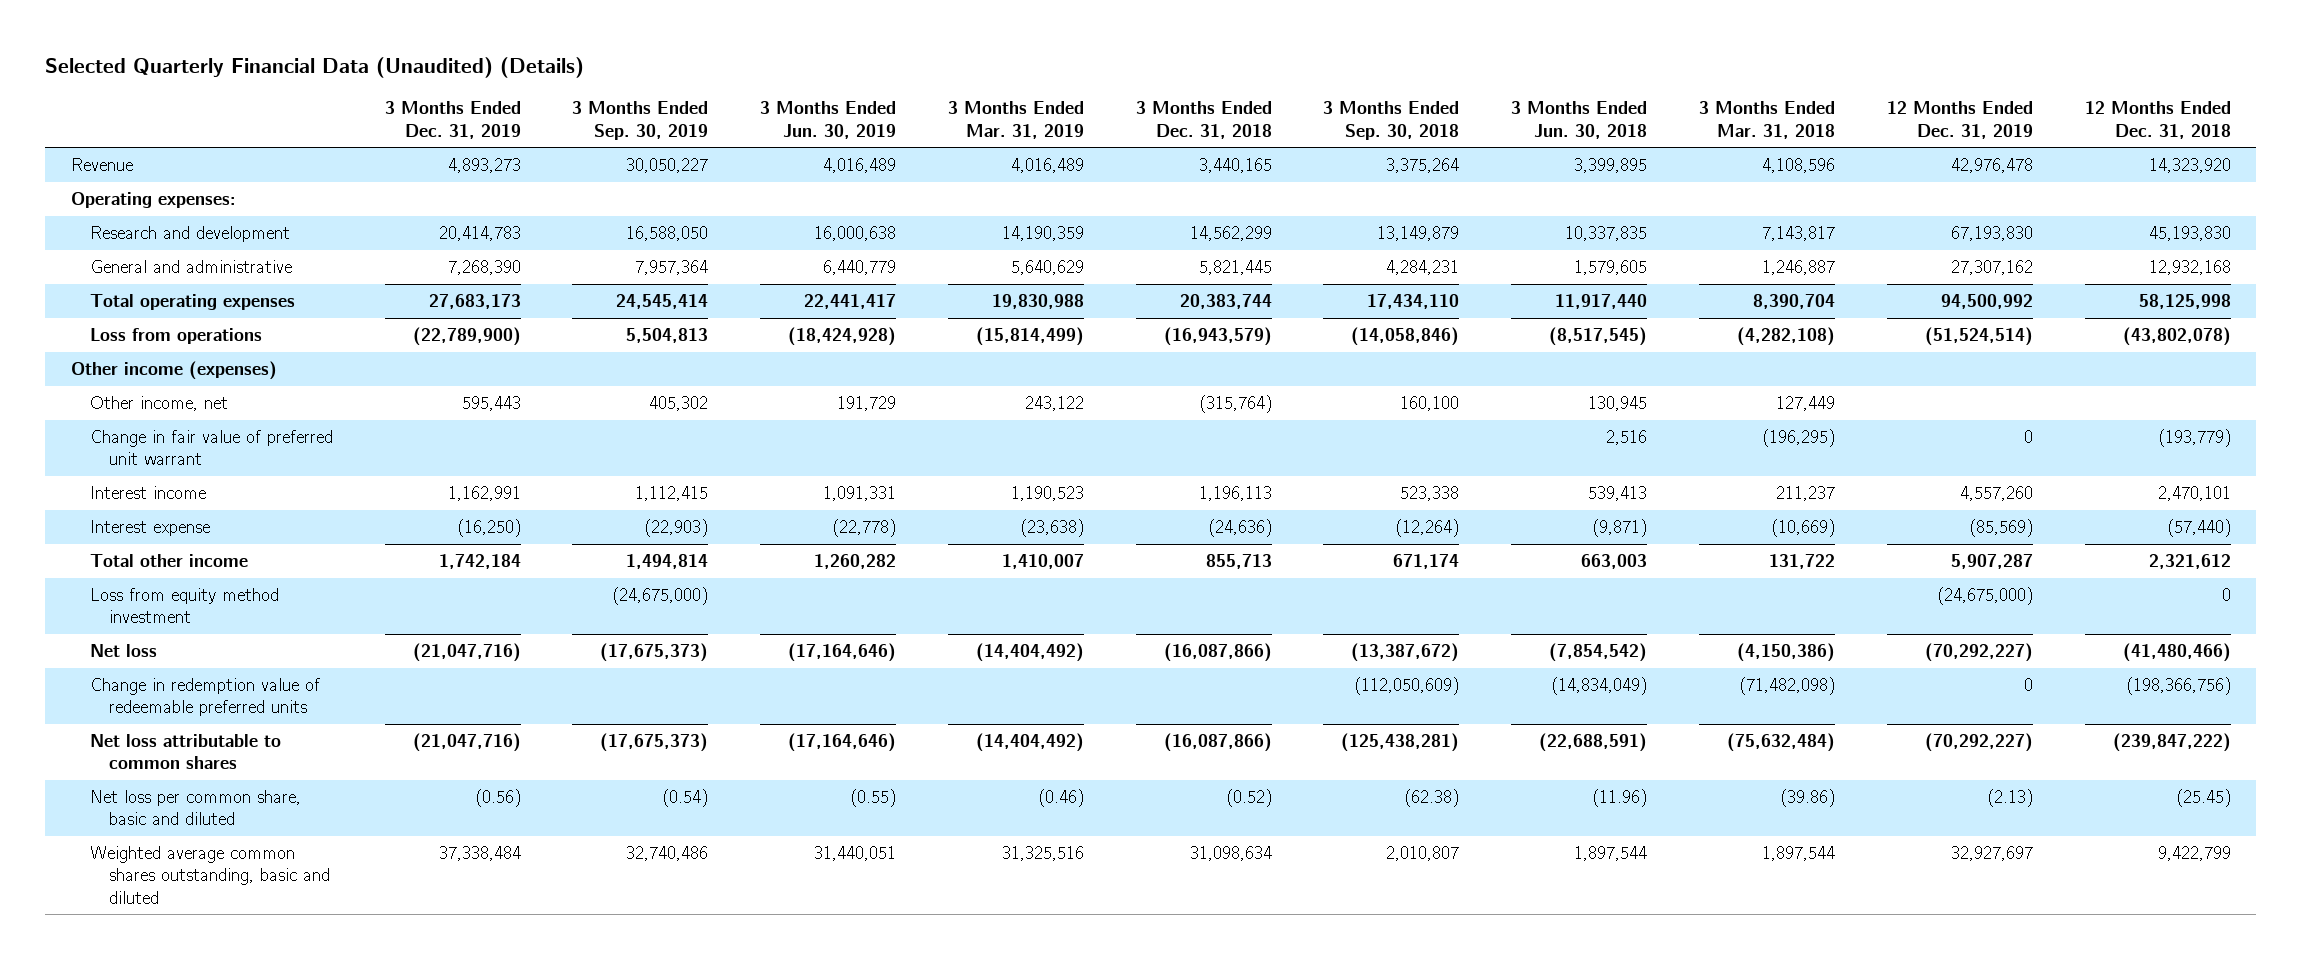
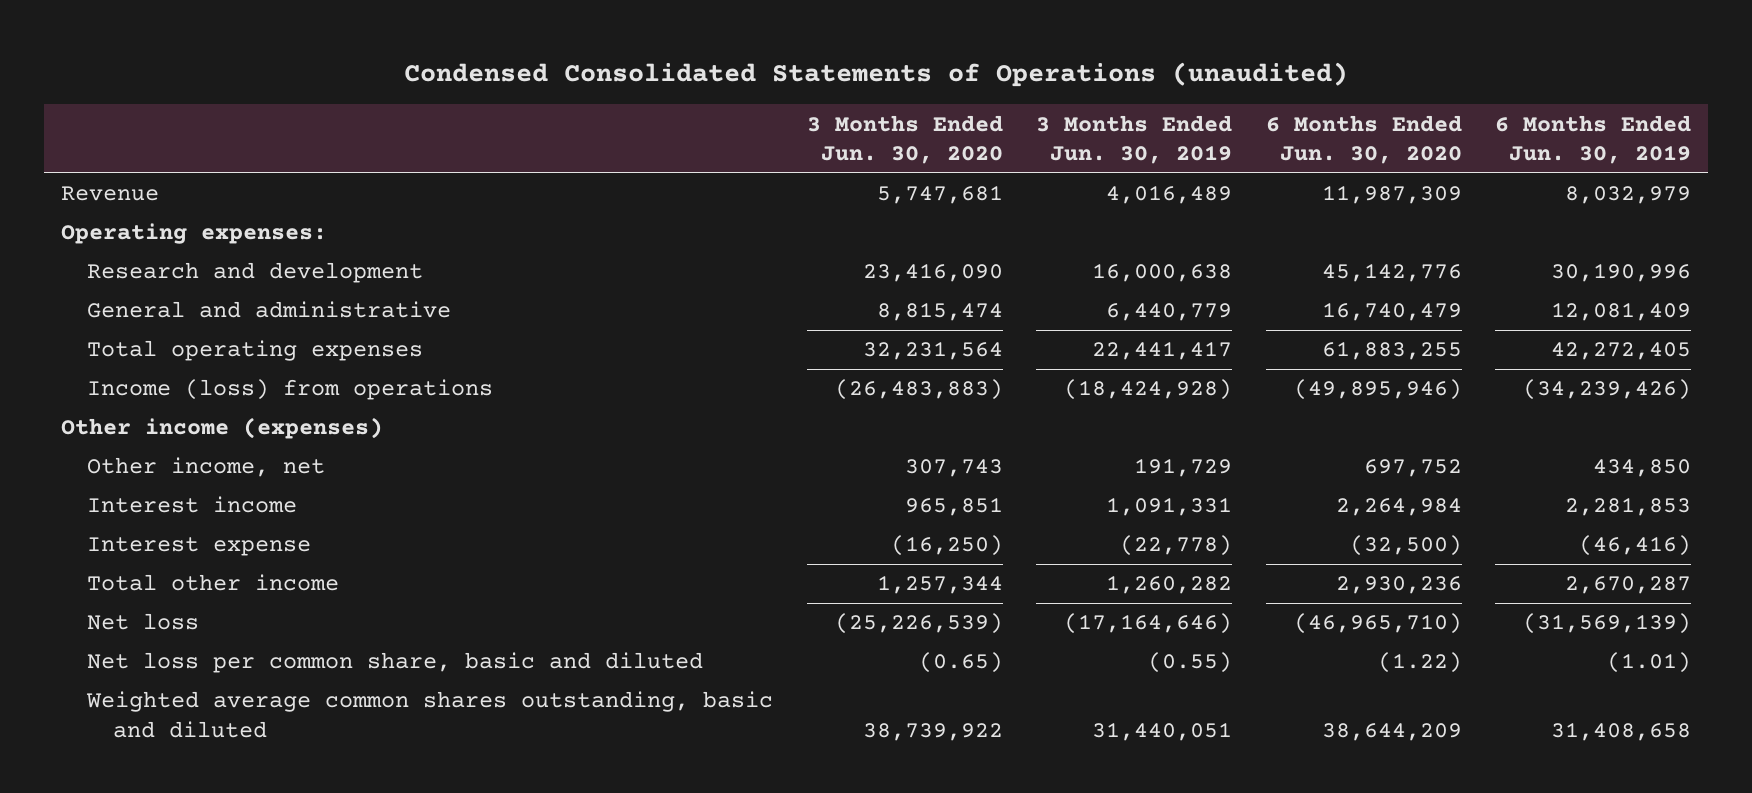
- Selected Quarterly Financial Data (Unaudited) (Details)
+ Condensed Consolidated Statements of Operations (unaudited)
- | 3 Months Ended Dec. 31, 2019 | 3 Months Ended Sep. 30, 2019 | 3 Months Ended Jun. 30, 2019 | 3 Months Ended Mar. 31, 2019 | 3 Months Ended Dec. 31, 2018 | 3 Months Ended Sep. 30, 2018 | 3 Months Ended Jun. 30, 2018 | 3 Months Ended Mar. 31, 2018 | 12 Months Ended Dec. 31, 2019 | 12 Months Ended Dec. 31, 2018
+ | 3 Months Ended Jun. 30, 2020 | 3 Months Ended Jun. 30, 2019 | 6 Months Ended Jun. 30, 2020 | 6 Months Ended Jun. 30, 2019
- Loss from operations | (22,789,900) | 5,504,813 | (18,424,928) | (15,814,499) | (16,943,579) | (14,058,846) | (8,517,545) | (4,282,108) | (51,524,514) | (43,802,078)
+ Income (loss) from operations | (26,483,883) | (18,424,928) | (49,895,946) | (34,239,426)
- Change in fair value of preferred unit warrant | | | | | | | 2,516 | (196,295) | 0 | (193,779)
- Loss from equity method investment | | (24,675,000) | | | | | | | (24,675,000) | 0
- Change in redemption value of redeemable preferred units | | | | | | (112,050,609) | (14,834,049) | (71,482,098) | 0 | (198,366,756)
- Net loss attributable to common shares | (21,047,716) | (17,675,373) | (17,164,646) | (14,404,492) | (16,087,866) | (125,438,281) | (22,688,591) | (75,632,484) | (70,292,227) | (239,847,222)

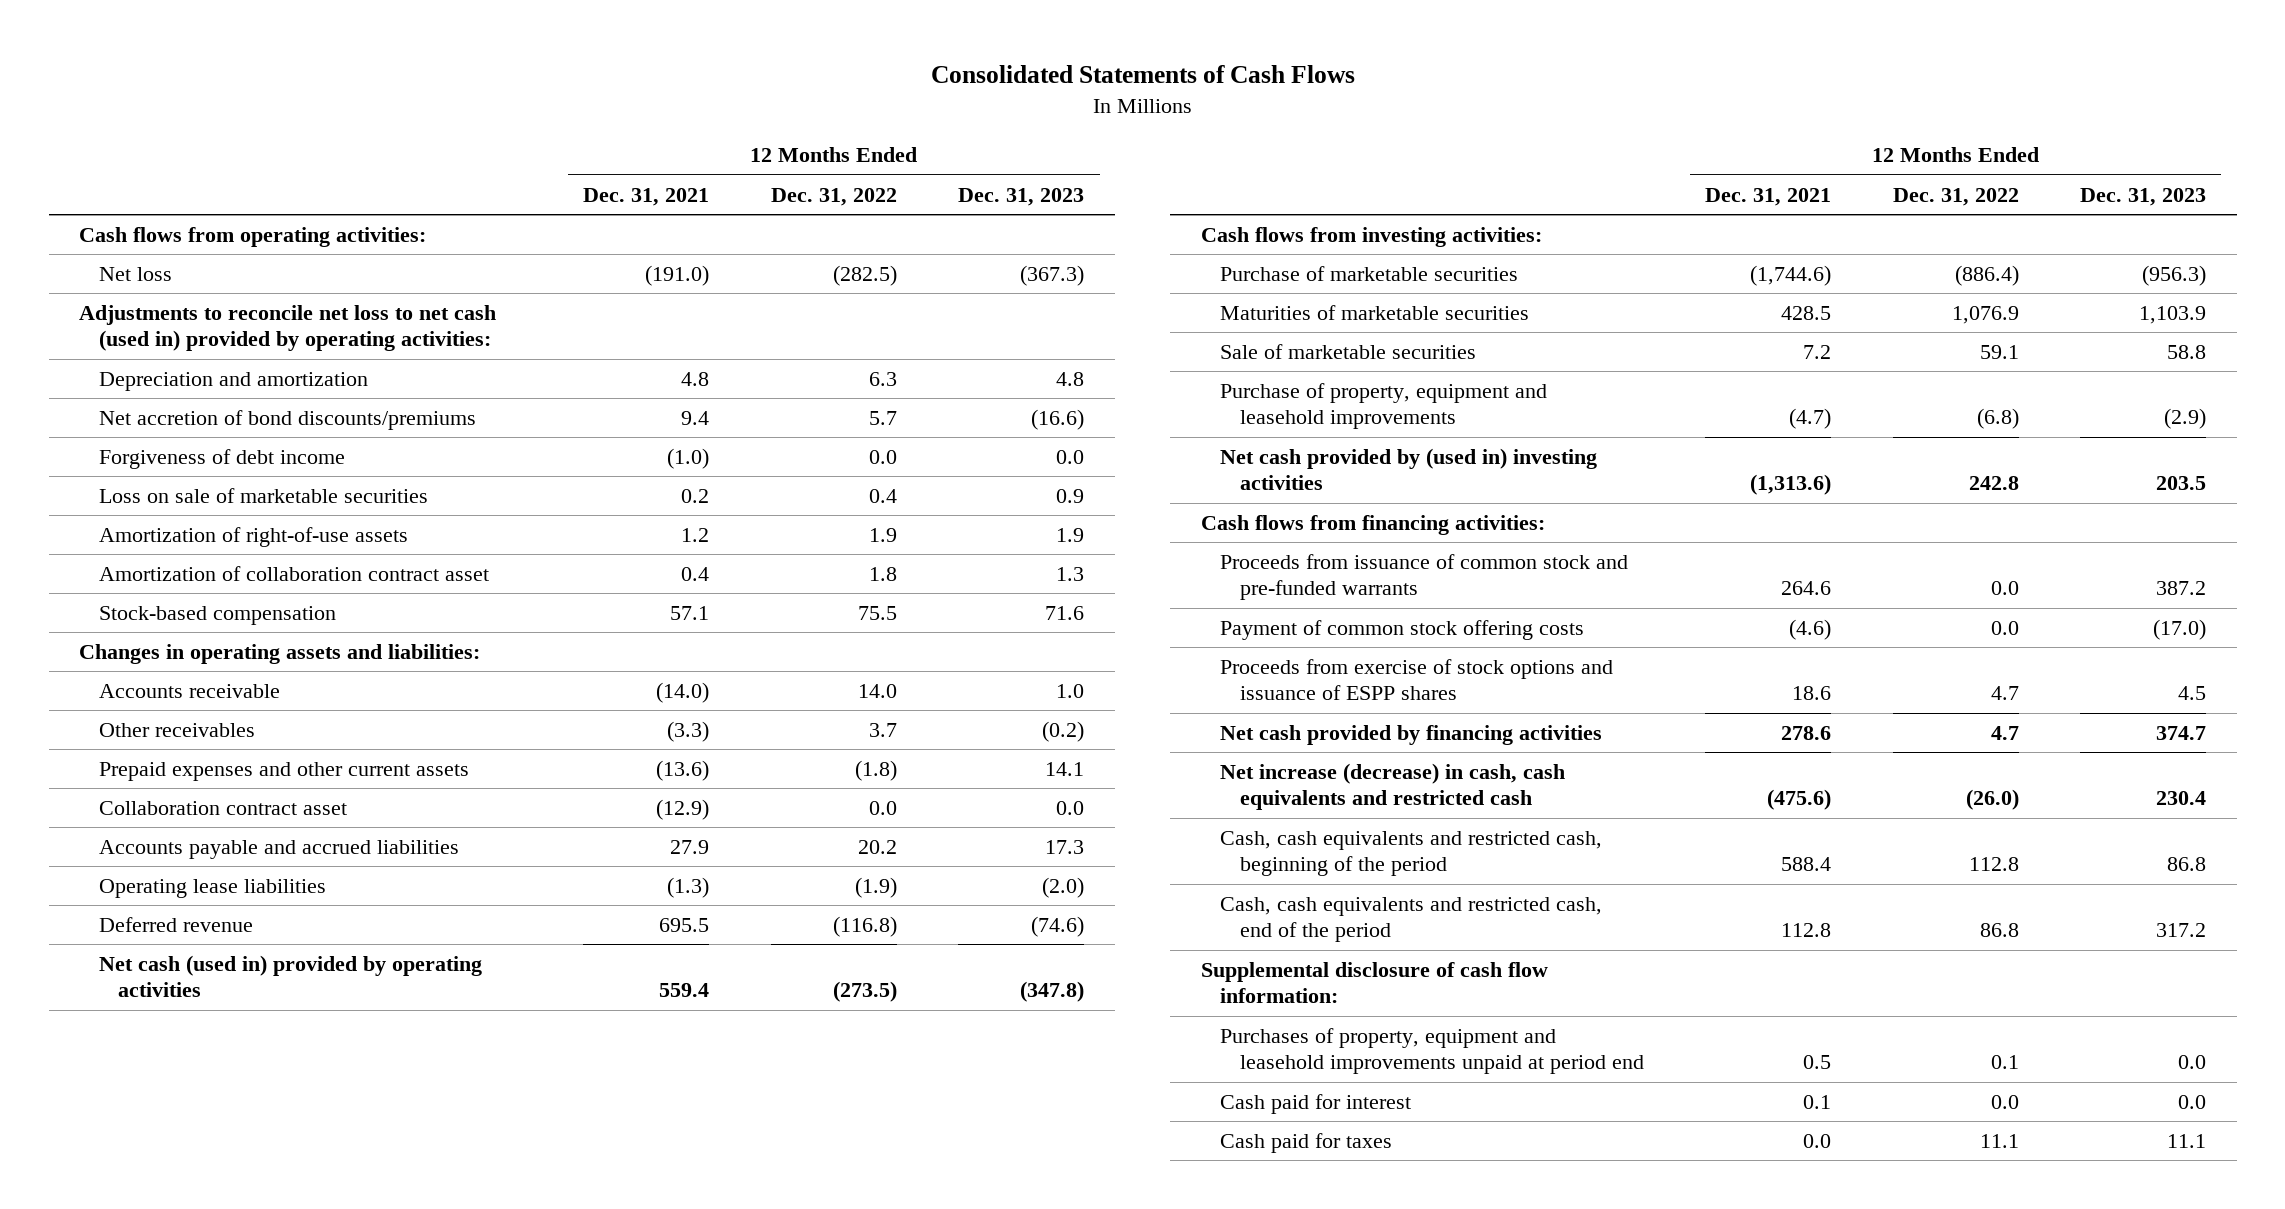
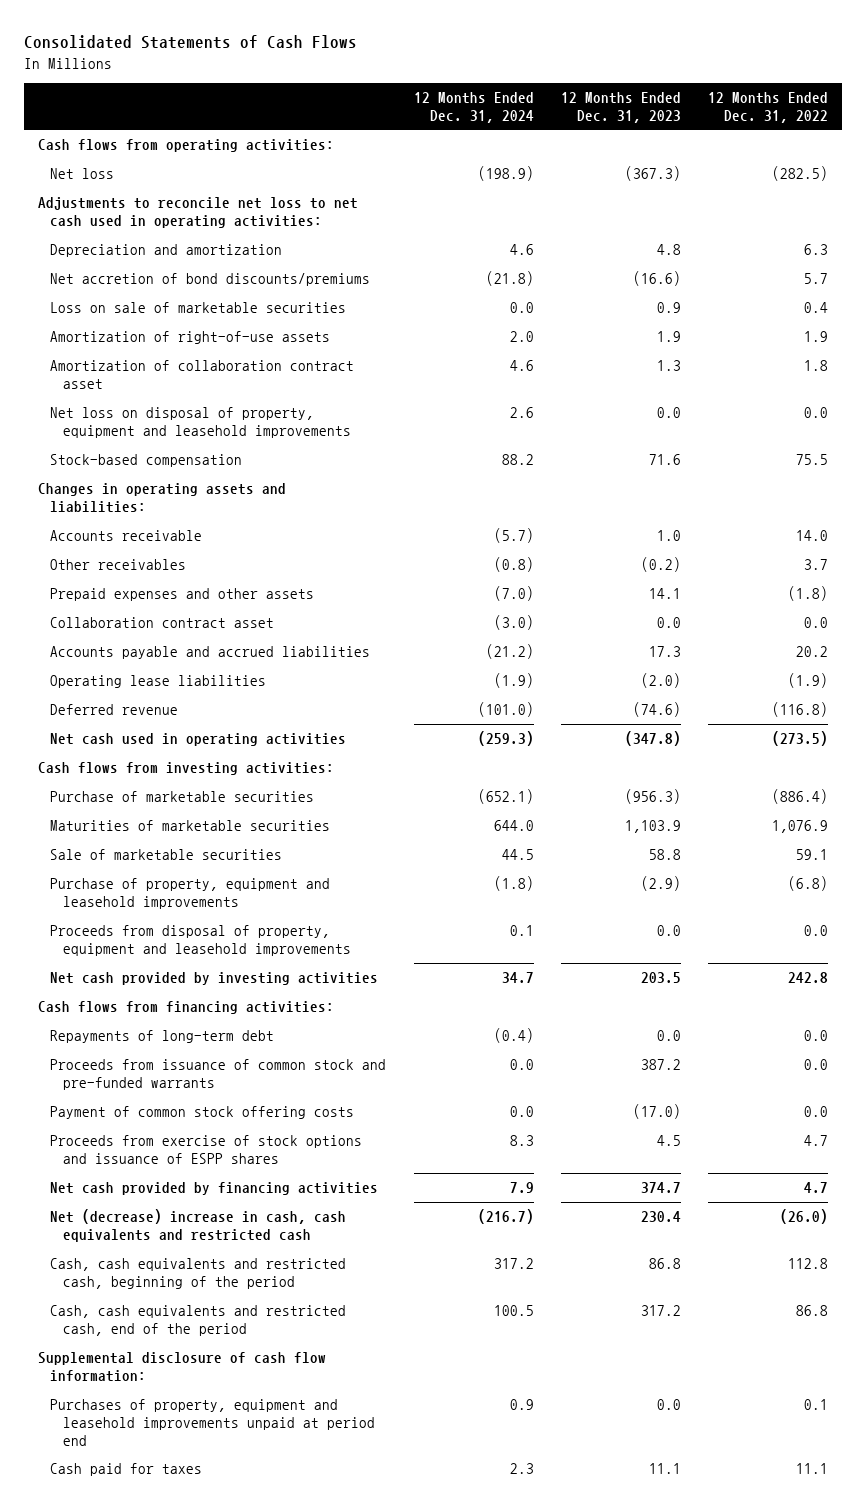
- | 12 Months Ended Dec. 31, 2021 | 12 Months Ended Dec. 31, 2022 | 12 Months Ended Dec. 31, 2023
+ | 12 Months Ended Dec. 31, 2024 | 12 Months Ended Dec. 31, 2023 | 12 Months Ended Dec. 31, 2022
- Adjustments to reconcile net loss to net cash (used in) provided by operating activities:
+ Adjustments to reconcile net loss to net cash used in operating activities:
- Forgiveness of debt income | (1.0) | 0.0 | 0.0
+ Net loss on disposal of property, equipment and leasehold improvements | 2.6 | 0.0 | 0.0
- Prepaid expenses and other current assets | (13.6) | (1.8) | 14.1
+ Prepaid expenses and other assets | (7.0) | 14.1 | (1.8)
- Net cash (used in) provided by operating activities | 559.4 | (273.5) | (347.8)
+ Net cash used in operating activities | (259.3) | (347.8) | (273.5)
- Net cash provided by (used in) investing activities | (1,313.6) | 242.8 | 203.5
+ Proceeds from disposal of property, equipment and leasehold improvements | 0.1 | 0.0 | 0.0
+ Net cash provided by investing activities | 34.7 | 203.5 | 242.8
+ Repayments of long-term debt | (0.4) | 0.0 | 0.0
- Net increase (decrease) in cash, cash equivalents and restricted cash | (475.6) | (26.0) | 230.4
+ Net (decrease) increase in cash, cash equivalents and restricted cash | (216.7) | 230.4 | (26.0)
- Cash paid for interest | 0.1 | 0.0 | 0.0

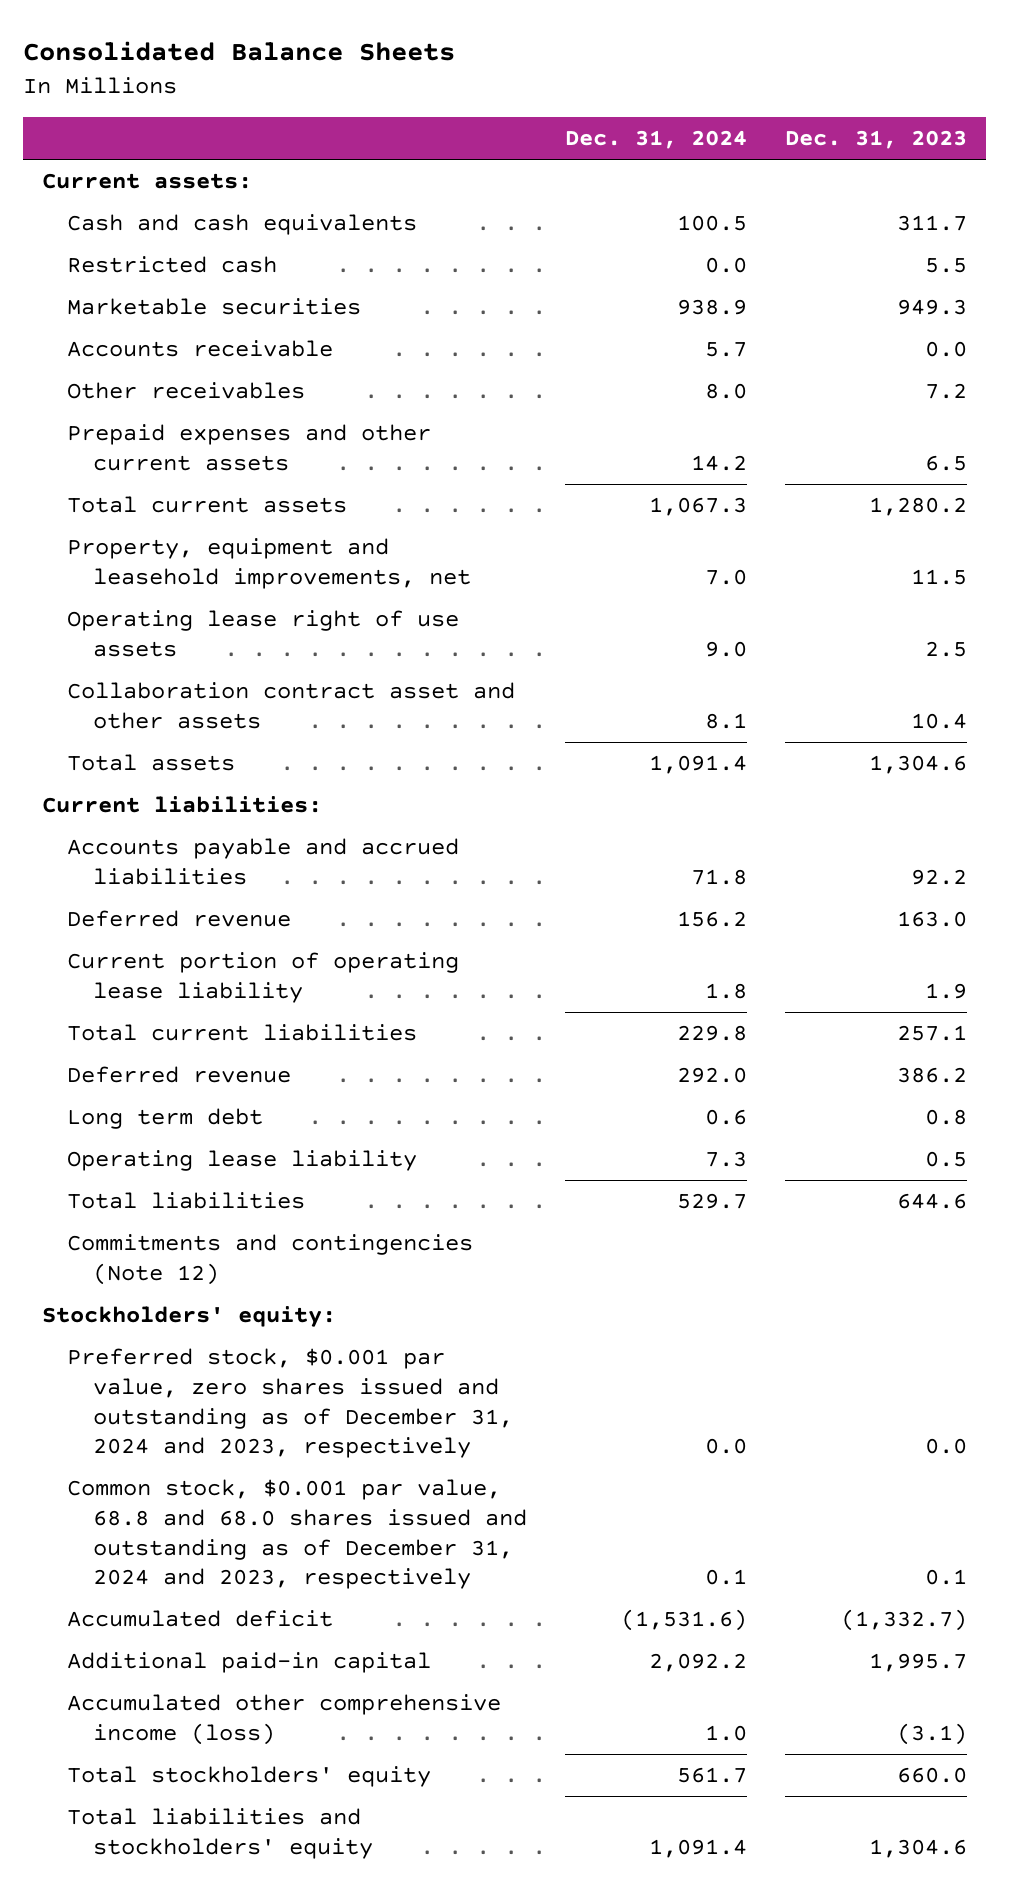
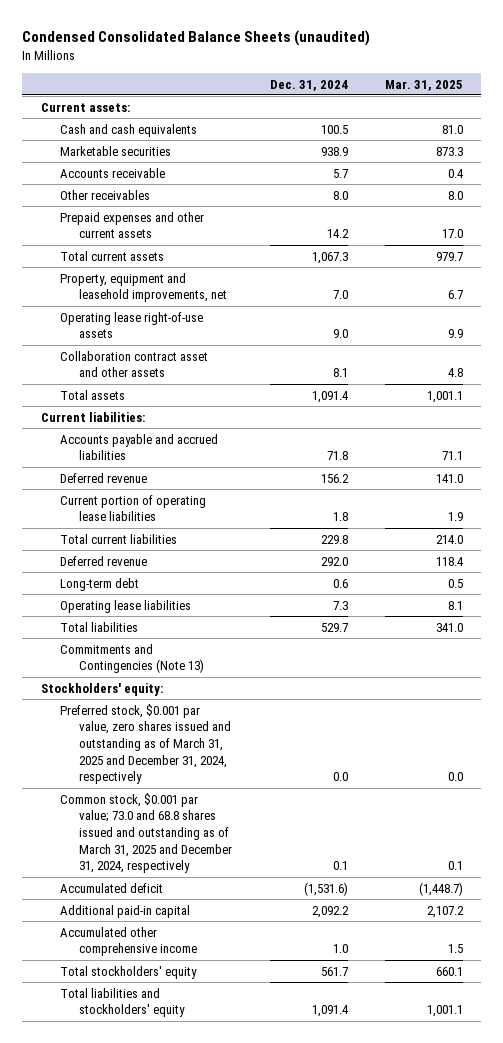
- Consolidated Balance Sheets
+ Condensed Consolidated Balance Sheets (unaudited)
- | Dec. 31, 2024 | Dec. 31, 2023
+ | Dec. 31, 2024 | Mar. 31, 2025
- Restricted cash | 0.0 | 5.5
- Operating lease right of use assets | 9.0 | 2.5
+ Operating lease right-of-use assets | 9.0 | 9.9
- Current portion of operating lease liability | 1.8 | 1.9
+ Current portion of operating lease liabilities | 1.8 | 1.9
- Long term debt | 0.6 | 0.8
- Operating lease liability | 7.3 | 0.5
+ Long-term debt | 0.6 | 0.5
+ Operating lease liabilities | 7.3 | 8.1
- Commitments and contingencies (Note 12)
+ Commitments and Contingencies (Note 13)
- Preferred stock, $0.001 par value, zero shares issued and outstanding as of December 31, 2024 and 2023, respectively | 0.0 | 0.0
- Common stock, $0.001 par value, 68.8 and 68.0 shares issued and outstanding as of December 31, 2024 and 2023, respectively | 0.1 | 0.1
+ Preferred stock, $0.001 par value, zero shares issued and outstanding as of March 31, 2025 and December 31, 2024, respectively | 0.0 | 0.0
+ Common stock, $0.001 par value; 73.0 and 68.8 shares issued and outstanding as of March 31, 2025 and December 31, 2024, respectively | 0.1 | 0.1
- Accumulated other comprehensive income (loss) | 1.0 | (3.1)
+ Accumulated other comprehensive income | 1.0 | 1.5

